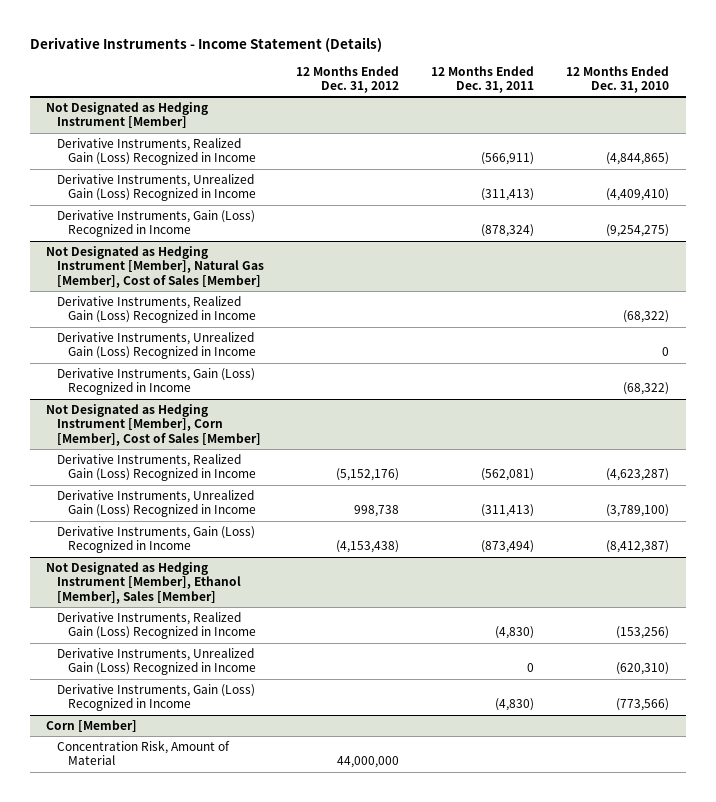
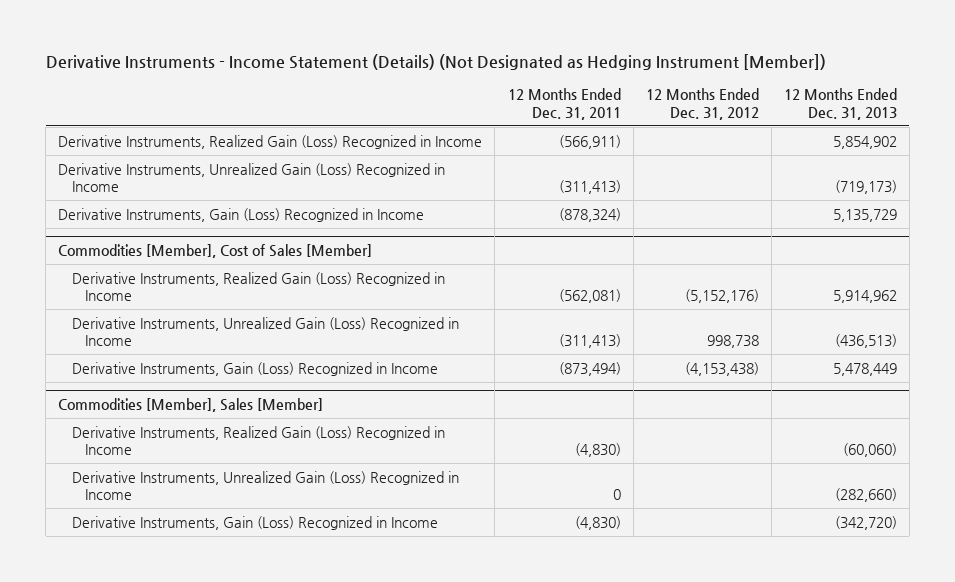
- Derivative Instruments - Income Statement (Details)
+ Derivative Instruments - Income Statement (Details) (Not Designated as Hedging Instrument [Member])
- | 12 Months Ended Dec. 31, 2012 | 12 Months Ended Dec. 31, 2011 | 12 Months Ended Dec. 31, 2010
+ | 12 Months Ended Dec. 31, 2011 | 12 Months Ended Dec. 31, 2012 | 12 Months Ended Dec. 31, 2013
- Not Designated as Hedging Instrument [Member]
- Not Designated as Hedging Instrument [Member], Natural Gas [Member], Cost of Sales [Member]
- Derivative Instruments, Realized Gain (Loss) Recognized in Income | | | (68,322)
- Derivative Instruments, Unrealized Gain (Loss) Recognized in Income | | | 0
- Derivative Instruments, Gain (Loss) Recognized in Income | | | (68,322)
- Not Designated as Hedging Instrument [Member], Corn [Member], Cost of Sales [Member]
+ Commodities [Member], Cost of Sales [Member]
- Not Designated as Hedging Instrument [Member], Ethanol [Member], Sales [Member]
+ Commodities [Member], Sales [Member]
- Corn [Member]
- Concentration Risk, Amount of Material | 44,000,000 | |

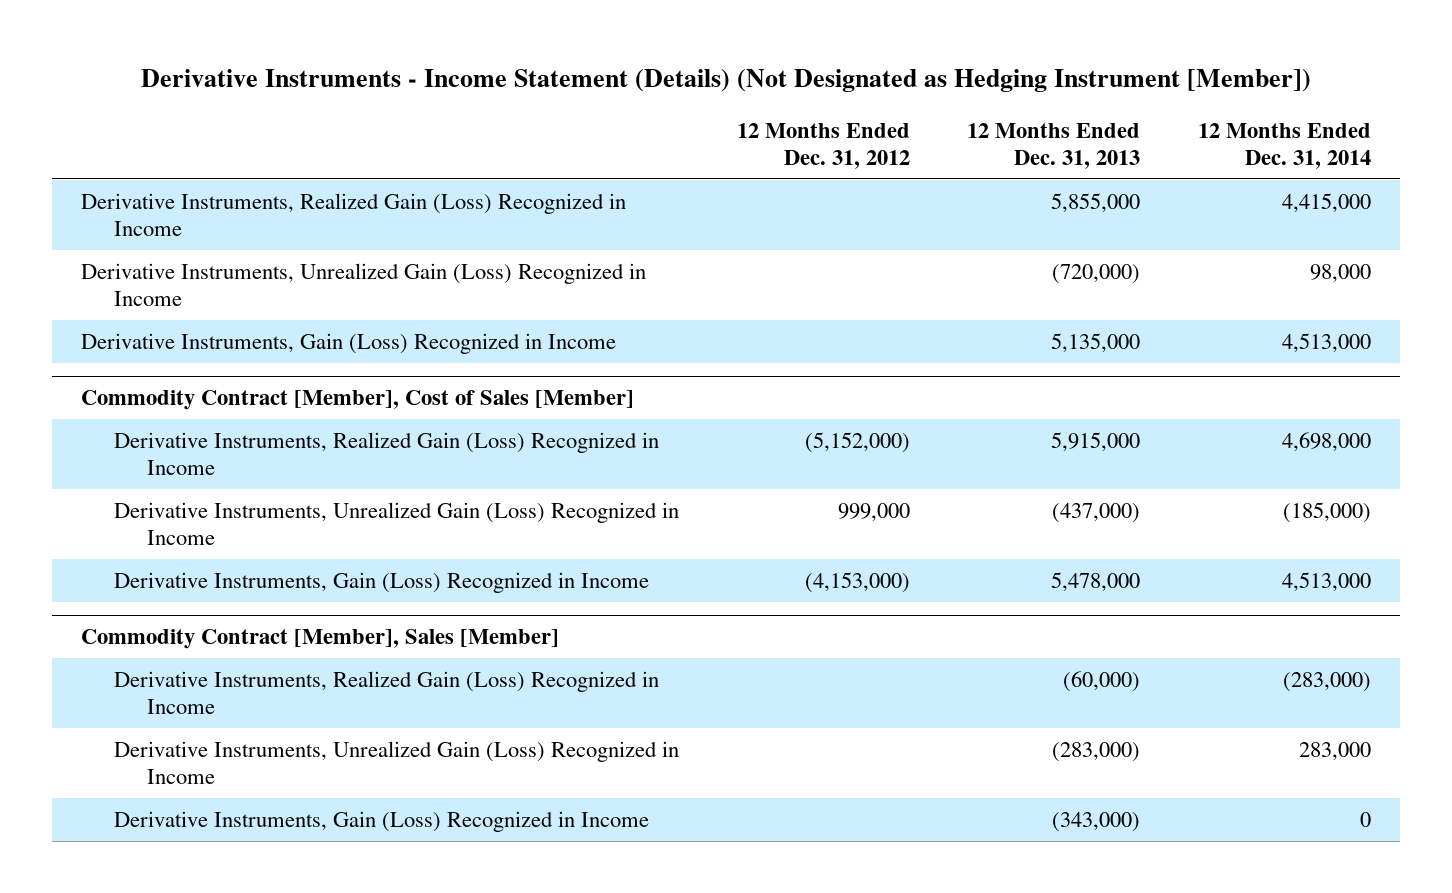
- | 12 Months Ended Dec. 31, 2011 | 12 Months Ended Dec. 31, 2012 | 12 Months Ended Dec. 31, 2013
+ | 12 Months Ended Dec. 31, 2012 | 12 Months Ended Dec. 31, 2013 | 12 Months Ended Dec. 31, 2014
- Derivative Instruments, Realized Gain (Loss) Recognized in Income | (566,911) | | 5,854,902
- Derivative Instruments, Unrealized Gain (Loss) Recognized in Income | (311,413) | | (719,173)
- Derivative Instruments, Gain (Loss) Recognized in Income | (878,324) | | 5,135,729
- Commodities [Member], Cost of Sales [Member]
- Derivative Instruments, Realized Gain (Loss) Recognized in Income | (562,081) | (5,152,176) | 5,914,962
- Derivative Instruments, Unrealized Gain (Loss) Recognized in Income | (311,413) | 998,738 | (436,513)
- Derivative Instruments, Gain (Loss) Recognized in Income | (873,494) | (4,153,438) | 5,478,449
- Commodities [Member], Sales [Member]
- Derivative Instruments, Realized Gain (Loss) Recognized in Income | (4,830) | | (60,060)
- Derivative Instruments, Unrealized Gain (Loss) Recognized in Income | 0 | | (282,660)
- Derivative Instruments, Gain (Loss) Recognized in Income | (4,830) | | (342,720)
+ Derivative Instruments, Realized Gain (Loss) Recognized in Income | | 5,855,000 | 4,415,000
+ Derivative Instruments, Unrealized Gain (Loss) Recognized in Income | | (720,000) | 98,000
+ Derivative Instruments, Gain (Loss) Recognized in Income | | 5,135,000 | 4,513,000
+ Commodity Contract [Member], Cost of Sales [Member]
+ Derivative Instruments, Realized Gain (Loss) Recognized in Income | (5,152,000) | 5,915,000 | 4,698,000
+ Derivative Instruments, Unrealized Gain (Loss) Recognized in Income | 999,000 | (437,000) | (185,000)
+ Derivative Instruments, Gain (Loss) Recognized in Income | (4,153,000) | 5,478,000 | 4,513,000
+ Commodity Contract [Member], Sales [Member]
+ Derivative Instruments, Realized Gain (Loss) Recognized in Income | | (60,000) | (283,000)
+ Derivative Instruments, Unrealized Gain (Loss) Recognized in Income | | (283,000) | 283,000
+ Derivative Instruments, Gain (Loss) Recognized in Income | | (343,000) | 0

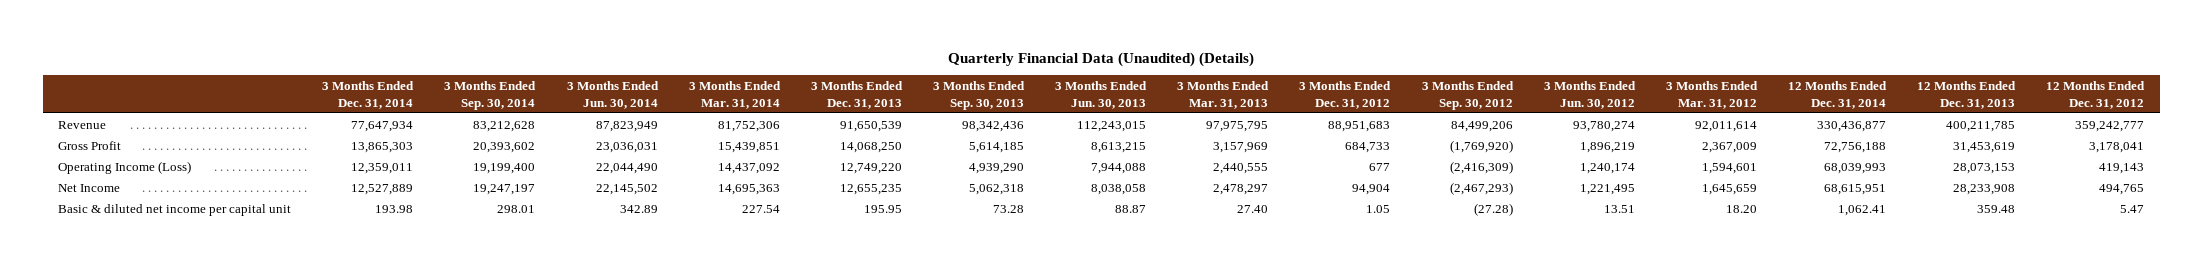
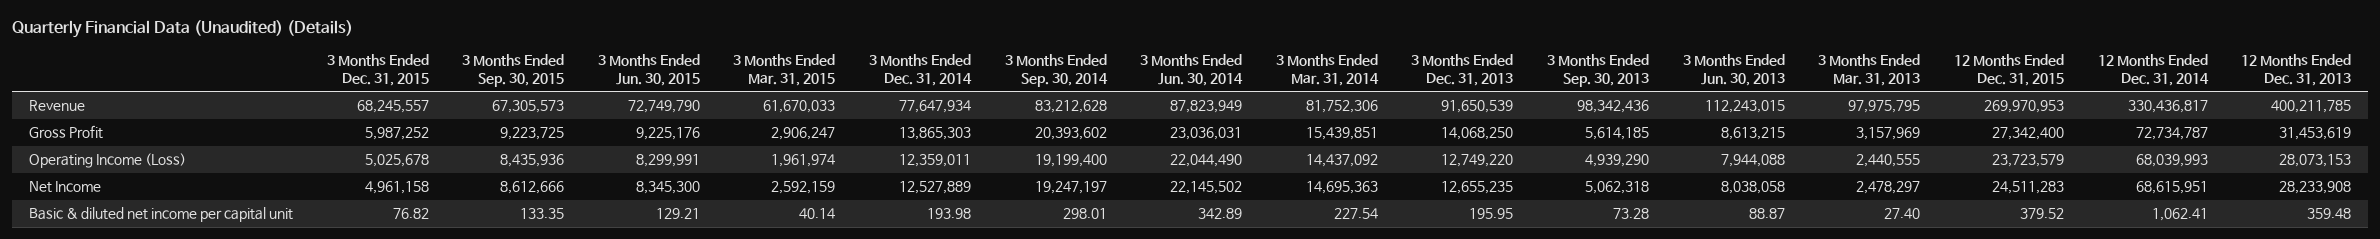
- | 3 Months Ended Dec. 31, 2014 | 3 Months Ended Sep. 30, 2014 | 3 Months Ended Jun. 30, 2014 | 3 Months Ended Mar. 31, 2014 | 3 Months Ended Dec. 31, 2013 | 3 Months Ended Sep. 30, 2013 | 3 Months Ended Jun. 30, 2013 | 3 Months Ended Mar. 31, 2013 | 3 Months Ended Dec. 31, 2012 | 3 Months Ended Sep. 30, 2012 | 3 Months Ended Jun. 30, 2012 | 3 Months Ended Mar. 31, 2012 | 12 Months Ended Dec. 31, 2014 | 12 Months Ended Dec. 31, 2013 | 12 Months Ended Dec. 31, 2012
+ | 3 Months Ended Dec. 31, 2015 | 3 Months Ended Sep. 30, 2015 | 3 Months Ended Jun. 30, 2015 | 3 Months Ended Mar. 31, 2015 | 3 Months Ended Dec. 31, 2014 | 3 Months Ended Sep. 30, 2014 | 3 Months Ended Jun. 30, 2014 | 3 Months Ended Mar. 31, 2014 | 3 Months Ended Dec. 31, 2013 | 3 Months Ended Sep. 30, 2013 | 3 Months Ended Jun. 30, 2013 | 3 Months Ended Mar. 31, 2013 | 12 Months Ended Dec. 31, 2015 | 12 Months Ended Dec. 31, 2014 | 12 Months Ended Dec. 31, 2013
- Revenue | 77,647,934 | 83,212,628 | 87,823,949 | 81,752,306 | 91,650,539 | 98,342,436 | 112,243,015 | 97,975,795 | 88,951,683 | 84,499,206 | 93,780,274 | 92,011,614 | 330,436,877 | 400,211,785 | 359,242,777
- Gross Profit | 13,865,303 | 20,393,602 | 23,036,031 | 15,439,851 | 14,068,250 | 5,614,185 | 8,613,215 | 3,157,969 | 684,733 | (1,769,920) | 1,896,219 | 2,367,009 | 72,756,188 | 31,453,619 | 3,178,041
+ Revenue | 68,245,557 | 67,305,573 | 72,749,790 | 61,670,033 | 77,647,934 | 83,212,628 | 87,823,949 | 81,752,306 | 91,650,539 | 98,342,436 | 112,243,015 | 97,975,795 | 269,970,953 | 330,436,817 | 400,211,785
+ Gross Profit | 5,987,252 | 9,223,725 | 9,225,176 | 2,906,247 | 13,865,303 | 20,393,602 | 23,036,031 | 15,439,851 | 14,068,250 | 5,614,185 | 8,613,215 | 3,157,969 | 27,342,400 | 72,734,787 | 31,453,619

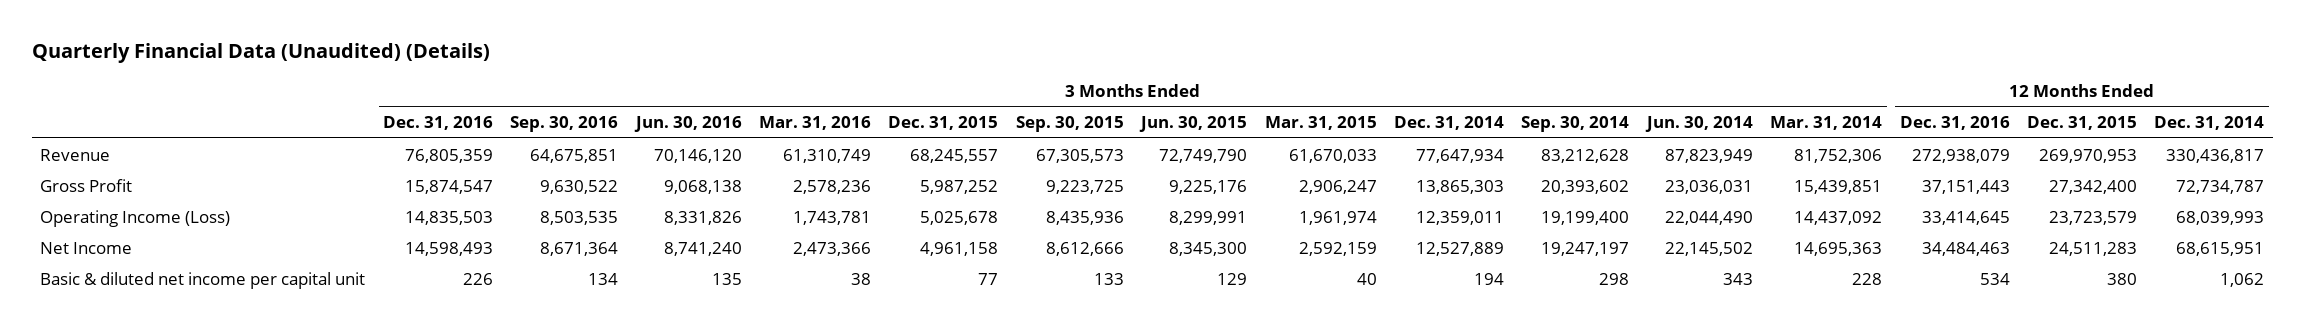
- | 3 Months Ended Dec. 31, 2015 | 3 Months Ended Sep. 30, 2015 | 3 Months Ended Jun. 30, 2015 | 3 Months Ended Mar. 31, 2015 | 3 Months Ended Dec. 31, 2014 | 3 Months Ended Sep. 30, 2014 | 3 Months Ended Jun. 30, 2014 | 3 Months Ended Mar. 31, 2014 | 3 Months Ended Dec. 31, 2013 | 3 Months Ended Sep. 30, 2013 | 3 Months Ended Jun. 30, 2013 | 3 Months Ended Mar. 31, 2013 | 12 Months Ended Dec. 31, 2015 | 12 Months Ended Dec. 31, 2014 | 12 Months Ended Dec. 31, 2013
+ | 3 Months Ended Dec. 31, 2016 | 3 Months Ended Sep. 30, 2016 | 3 Months Ended Jun. 30, 2016 | 3 Months Ended Mar. 31, 2016 | 3 Months Ended Dec. 31, 2015 | 3 Months Ended Sep. 30, 2015 | 3 Months Ended Jun. 30, 2015 | 3 Months Ended Mar. 31, 2015 | 3 Months Ended Dec. 31, 2014 | 3 Months Ended Sep. 30, 2014 | 3 Months Ended Jun. 30, 2014 | 3 Months Ended Mar. 31, 2014 | 12 Months Ended Dec. 31, 2016 | 12 Months Ended Dec. 31, 2015 | 12 Months Ended Dec. 31, 2014
- Basic & diluted net income per capital unit | 76.82 | 133.35 | 129.21 | 40.14 | 193.98 | 298.01 | 342.89 | 227.54 | 195.95 | 73.28 | 88.87 | 27.40 | 379.52 | 1,062.41 | 359.48
+ Basic & diluted net income per capital unit | 226 | 134 | 135 | 38 | 77 | 133 | 129 | 40 | 194 | 298 | 343 | 228 | 534 | 380 | 1,062

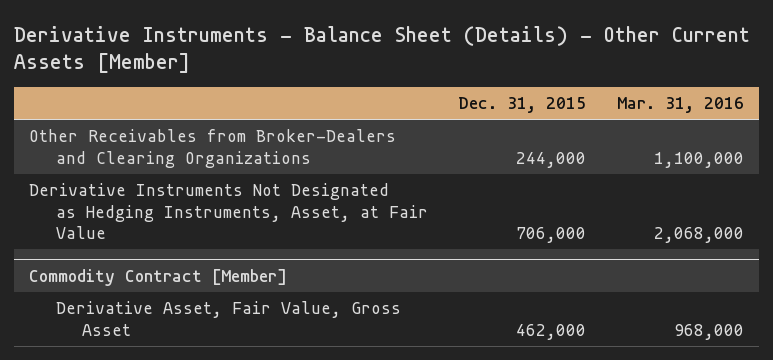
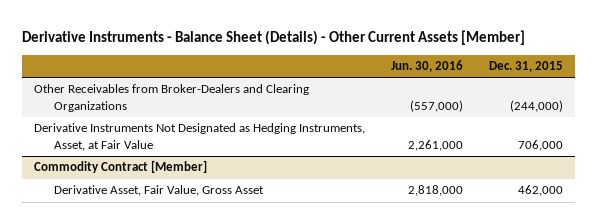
- | Dec. 31, 2015 | Mar. 31, 2016
+ | Jun. 30, 2016 | Dec. 31, 2015
- Other Receivables from Broker-Dealers and Clearing Organizations | 244,000 | 1,100,000
+ Other Receivables from Broker-Dealers and Clearing Organizations | (557,000) | (244,000)

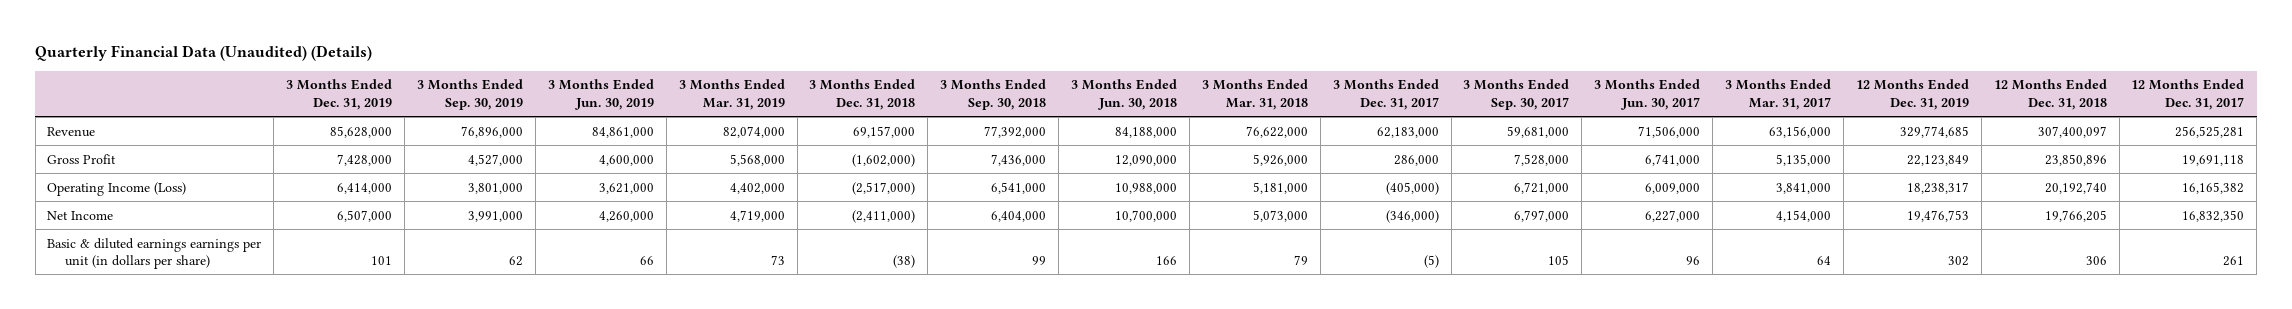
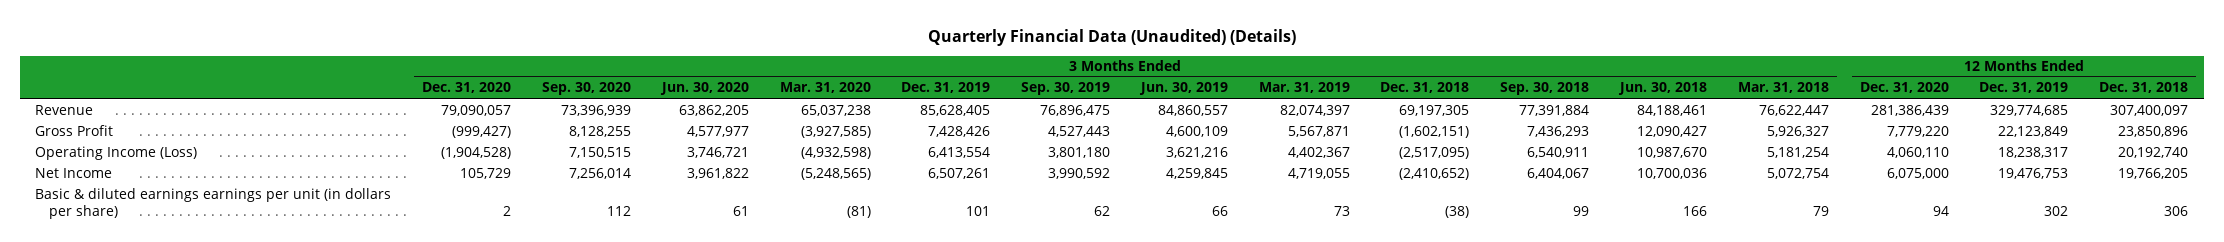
- | 3 Months Ended Dec. 31, 2019 | 3 Months Ended Sep. 30, 2019 | 3 Months Ended Jun. 30, 2019 | 3 Months Ended Mar. 31, 2019 | 3 Months Ended Dec. 31, 2018 | 3 Months Ended Sep. 30, 2018 | 3 Months Ended Jun. 30, 2018 | 3 Months Ended Mar. 31, 2018 | 3 Months Ended Dec. 31, 2017 | 3 Months Ended Sep. 30, 2017 | 3 Months Ended Jun. 30, 2017 | 3 Months Ended Mar. 31, 2017 | 12 Months Ended Dec. 31, 2019 | 12 Months Ended Dec. 31, 2018 | 12 Months Ended Dec. 31, 2017
+ | 3 Months Ended Dec. 31, 2020 | 3 Months Ended Sep. 30, 2020 | 3 Months Ended Jun. 30, 2020 | 3 Months Ended Mar. 31, 2020 | 3 Months Ended Dec. 31, 2019 | 3 Months Ended Sep. 30, 2019 | 3 Months Ended Jun. 30, 2019 | 3 Months Ended Mar. 31, 2019 | 3 Months Ended Dec. 31, 2018 | 3 Months Ended Sep. 30, 2018 | 3 Months Ended Jun. 30, 2018 | 3 Months Ended Mar. 31, 2018 | 12 Months Ended Dec. 31, 2020 | 12 Months Ended Dec. 31, 2019 | 12 Months Ended Dec. 31, 2018
- Revenue | 85,628,000 | 76,896,000 | 84,861,000 | 82,074,000 | 69,157,000 | 77,392,000 | 84,188,000 | 76,622,000 | 62,183,000 | 59,681,000 | 71,506,000 | 63,156,000 | 329,774,685 | 307,400,097 | 256,525,281
- Gross Profit | 7,428,000 | 4,527,000 | 4,600,000 | 5,568,000 | (1,602,000) | 7,436,000 | 12,090,000 | 5,926,000 | 286,000 | 7,528,000 | 6,741,000 | 5,135,000 | 22,123,849 | 23,850,896 | 19,691,118
- Operating Income (Loss) | 6,414,000 | 3,801,000 | 3,621,000 | 4,402,000 | (2,517,000) | 6,541,000 | 10,988,000 | 5,181,000 | (405,000) | 6,721,000 | 6,009,000 | 3,841,000 | 18,238,317 | 20,192,740 | 16,165,382
- Net Income | 6,507,000 | 3,991,000 | 4,260,000 | 4,719,000 | (2,411,000) | 6,404,000 | 10,700,000 | 5,073,000 | (346,000) | 6,797,000 | 6,227,000 | 4,154,000 | 19,476,753 | 19,766,205 | 16,832,350
+ Revenue | 79,090,057 | 73,396,939 | 63,862,205 | 65,037,238 | 85,628,405 | 76,896,475 | 84,860,557 | 82,074,397 | 69,197,305 | 77,391,884 | 84,188,461 | 76,622,447 | 281,386,439 | 329,774,685 | 307,400,097
+ Gross Profit | (999,427) | 8,128,255 | 4,577,977 | (3,927,585) | 7,428,426 | 4,527,443 | 4,600,109 | 5,567,871 | (1,602,151) | 7,436,293 | 12,090,427 | 5,926,327 | 7,779,220 | 22,123,849 | 23,850,896
+ Operating Income (Loss) | (1,904,528) | 7,150,515 | 3,746,721 | (4,932,598) | 6,413,554 | 3,801,180 | 3,621,216 | 4,402,367 | (2,517,095) | 6,540,911 | 10,987,670 | 5,181,254 | 4,060,110 | 18,238,317 | 20,192,740
+ Net Income | 105,729 | 7,256,014 | 3,961,822 | (5,248,565) | 6,507,261 | 3,990,592 | 4,259,845 | 4,719,055 | (2,410,652) | 6,404,067 | 10,700,036 | 5,072,754 | 6,075,000 | 19,476,753 | 19,766,205

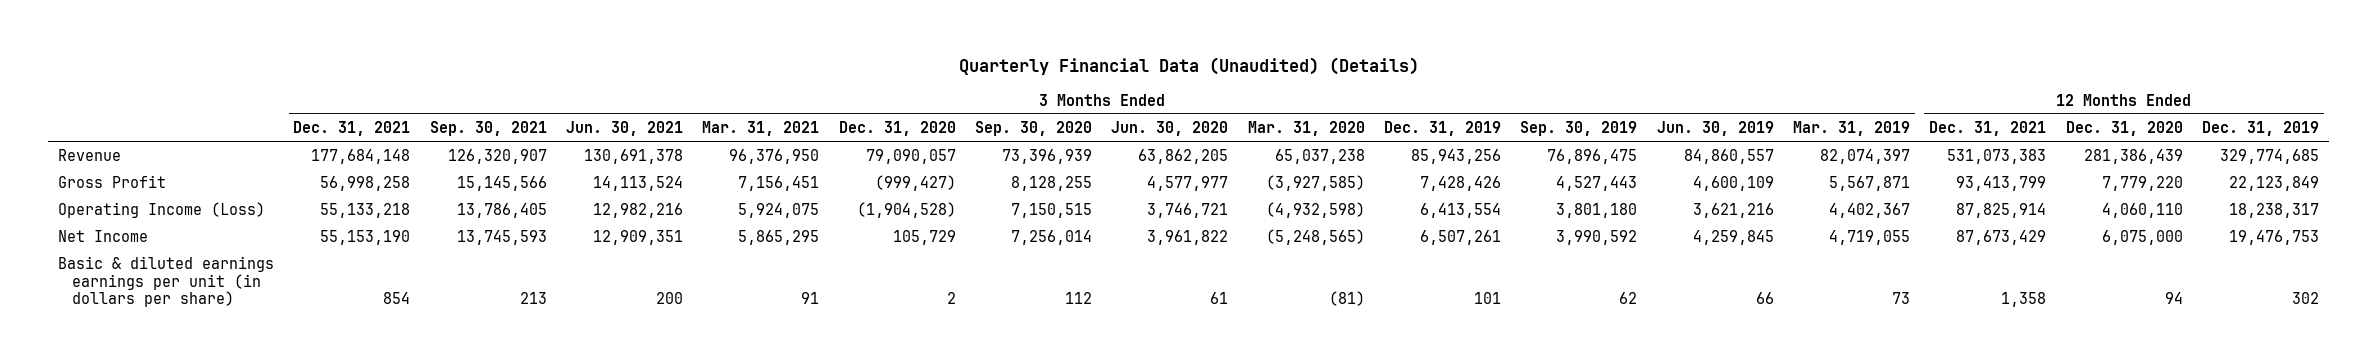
- | 3 Months Ended Dec. 31, 2020 | 3 Months Ended Sep. 30, 2020 | 3 Months Ended Jun. 30, 2020 | 3 Months Ended Mar. 31, 2020 | 3 Months Ended Dec. 31, 2019 | 3 Months Ended Sep. 30, 2019 | 3 Months Ended Jun. 30, 2019 | 3 Months Ended Mar. 31, 2019 | 3 Months Ended Dec. 31, 2018 | 3 Months Ended Sep. 30, 2018 | 3 Months Ended Jun. 30, 2018 | 3 Months Ended Mar. 31, 2018 | 12 Months Ended Dec. 31, 2020 | 12 Months Ended Dec. 31, 2019 | 12 Months Ended Dec. 31, 2018
+ | 3 Months Ended Dec. 31, 2021 | 3 Months Ended Sep. 30, 2021 | 3 Months Ended Jun. 30, 2021 | 3 Months Ended Mar. 31, 2021 | 3 Months Ended Dec. 31, 2020 | 3 Months Ended Sep. 30, 2020 | 3 Months Ended Jun. 30, 2020 | 3 Months Ended Mar. 31, 2020 | 3 Months Ended Dec. 31, 2019 | 3 Months Ended Sep. 30, 2019 | 3 Months Ended Jun. 30, 2019 | 3 Months Ended Mar. 31, 2019 | 12 Months Ended Dec. 31, 2021 | 12 Months Ended Dec. 31, 2020 | 12 Months Ended Dec. 31, 2019
- Revenue | 79,090,057 | 73,396,939 | 63,862,205 | 65,037,238 | 85,628,405 | 76,896,475 | 84,860,557 | 82,074,397 | 69,197,305 | 77,391,884 | 84,188,461 | 76,622,447 | 281,386,439 | 329,774,685 | 307,400,097
+ Revenue | 177,684,148 | 126,320,907 | 130,691,378 | 96,376,950 | 79,090,057 | 73,396,939 | 63,862,205 | 65,037,238 | 85,943,256 | 76,896,475 | 84,860,557 | 82,074,397 | 531,073,383 | 281,386,439 | 329,774,685

